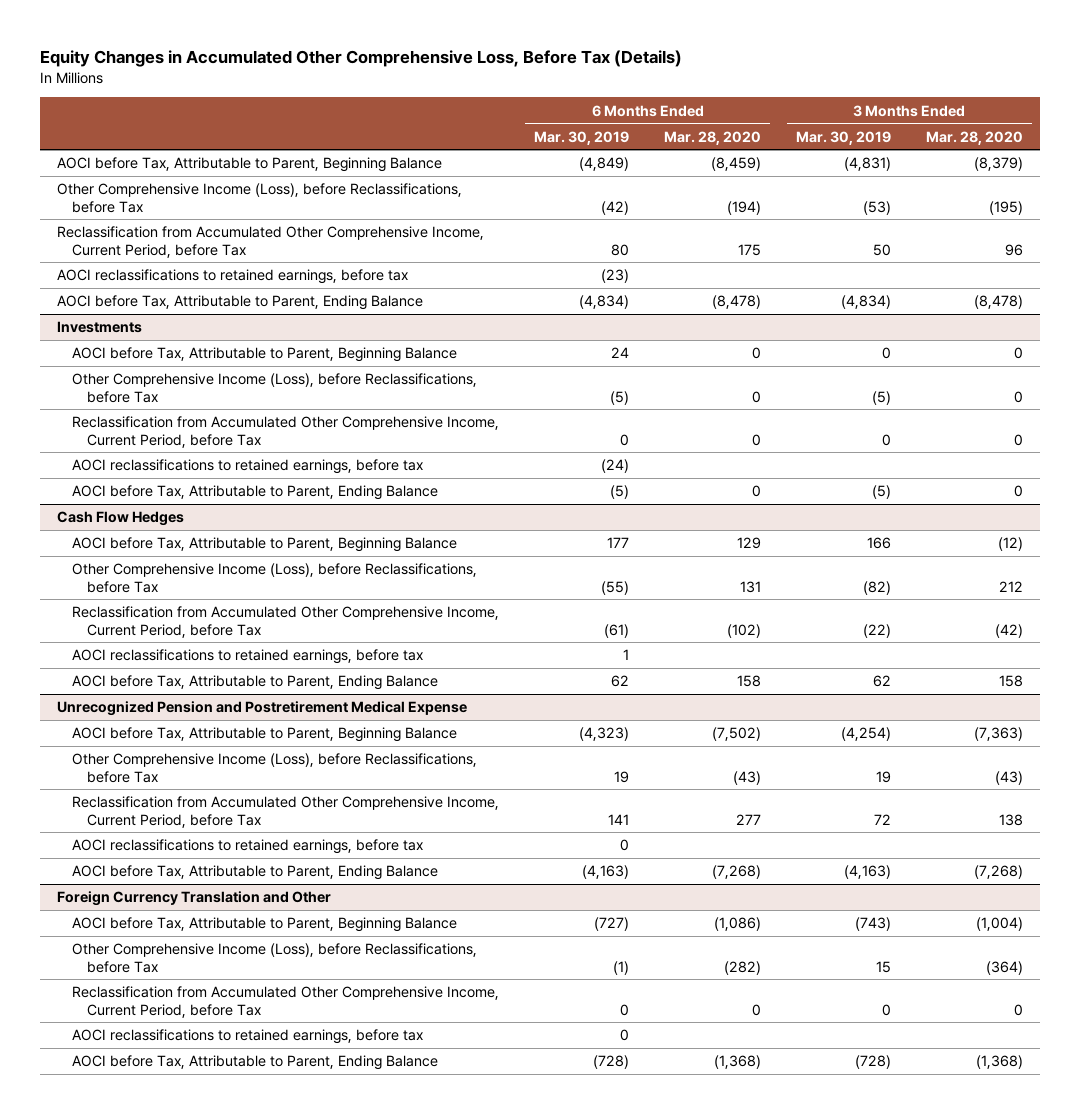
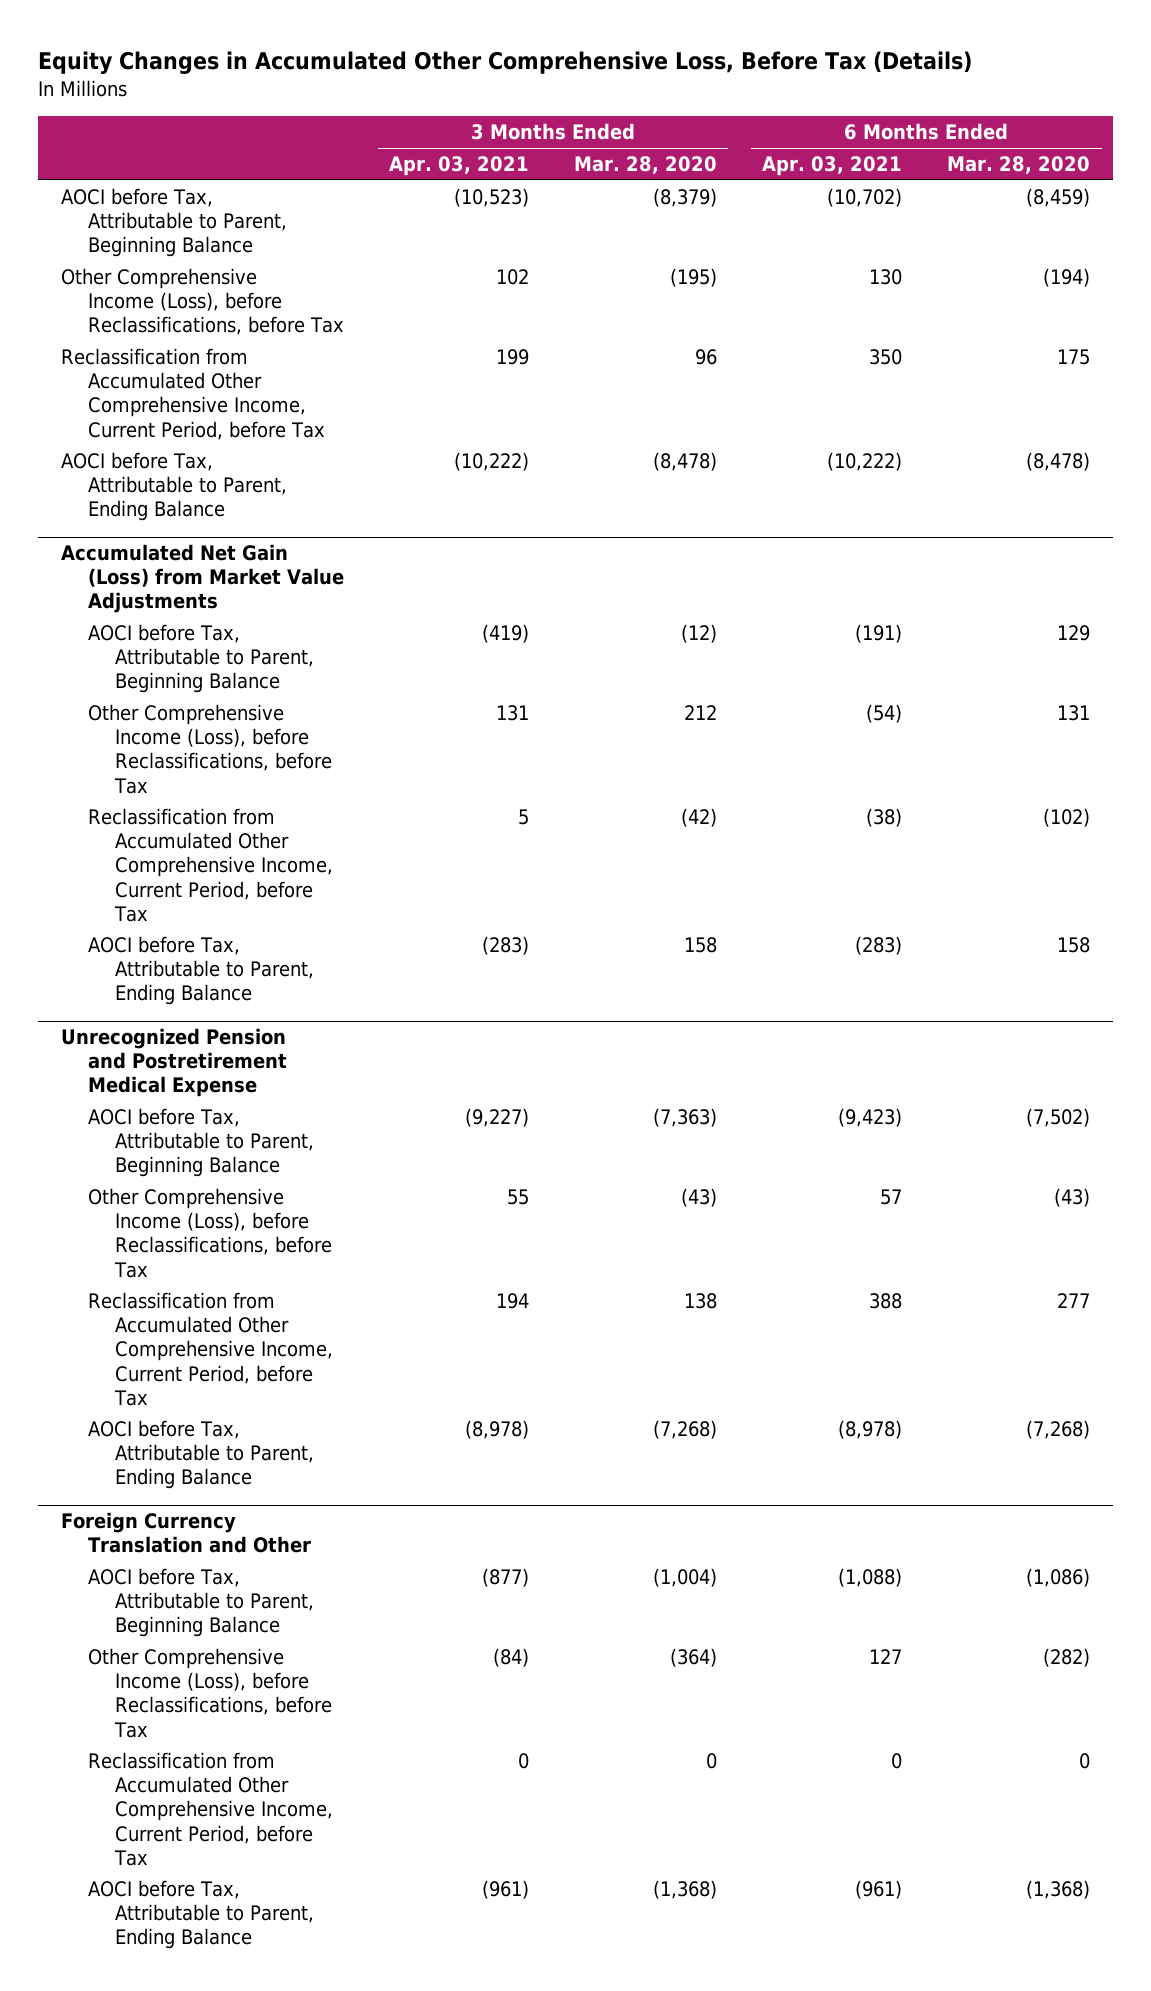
- | 6 Months Ended Mar. 30, 2019 | 6 Months Ended Mar. 28, 2020 | 3 Months Ended Mar. 30, 2019 | 3 Months Ended Mar. 28, 2020
+ | 3 Months Ended Apr. 03, 2021 | 3 Months Ended Mar. 28, 2020 | 6 Months Ended Apr. 03, 2021 | 6 Months Ended Mar. 28, 2020
- AOCI reclassifications to retained earnings, before tax | (23) | | |
- Investments
- AOCI before Tax, Attributable to Parent, Beginning Balance | 24 | 0 | 0 | 0
- Other Comprehensive Income (Loss), before Reclassifications, before Tax | (5) | 0 | (5) | 0
- Reclassification from Accumulated Other Comprehensive Income, Current Period, before Tax | 0 | 0 | 0 | 0
- AOCI reclassifications to retained earnings, before tax | (24) | | |
- AOCI before Tax, Attributable to Parent, Ending Balance | (5) | 0 | (5) | 0
- Cash Flow Hedges
+ Accumulated Net Gain (Loss) from Market Value Adjustments
- AOCI reclassifications to retained earnings, before tax | 1 | | |
@ Unrecognized Pension and Postretirement Medical Expense
- AOCI reclassifications to retained earnings, before tax | 0 | | |
@ Foreign Currency Translation and Other
- AOCI reclassifications to retained earnings, before tax | 0 | | |

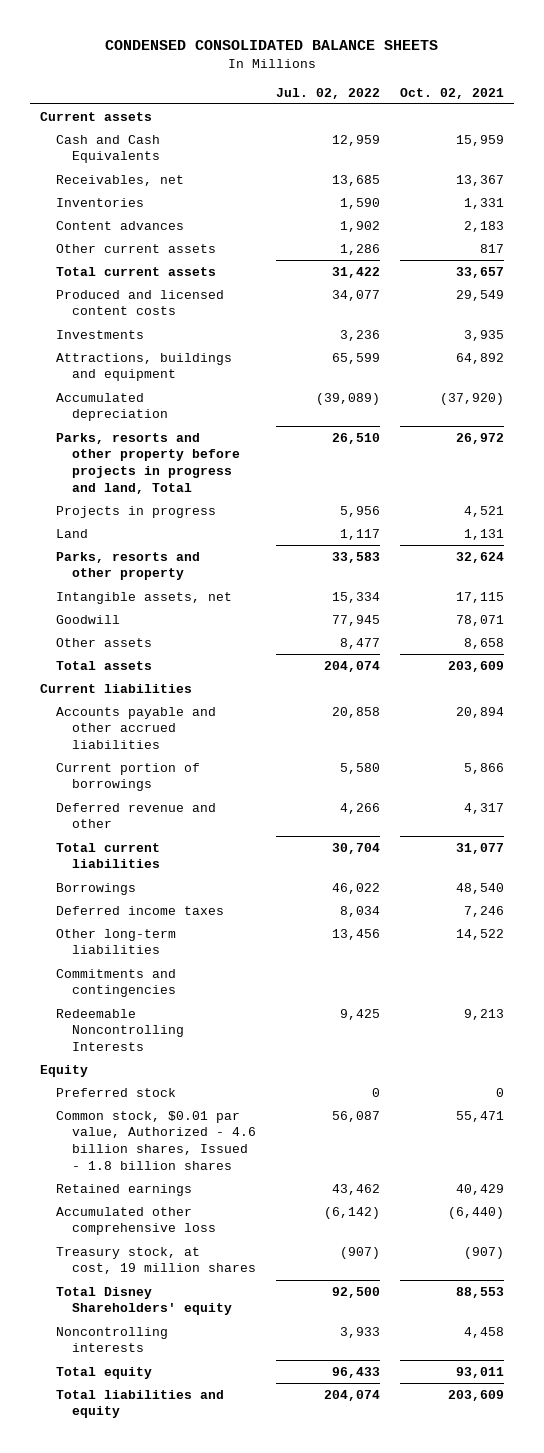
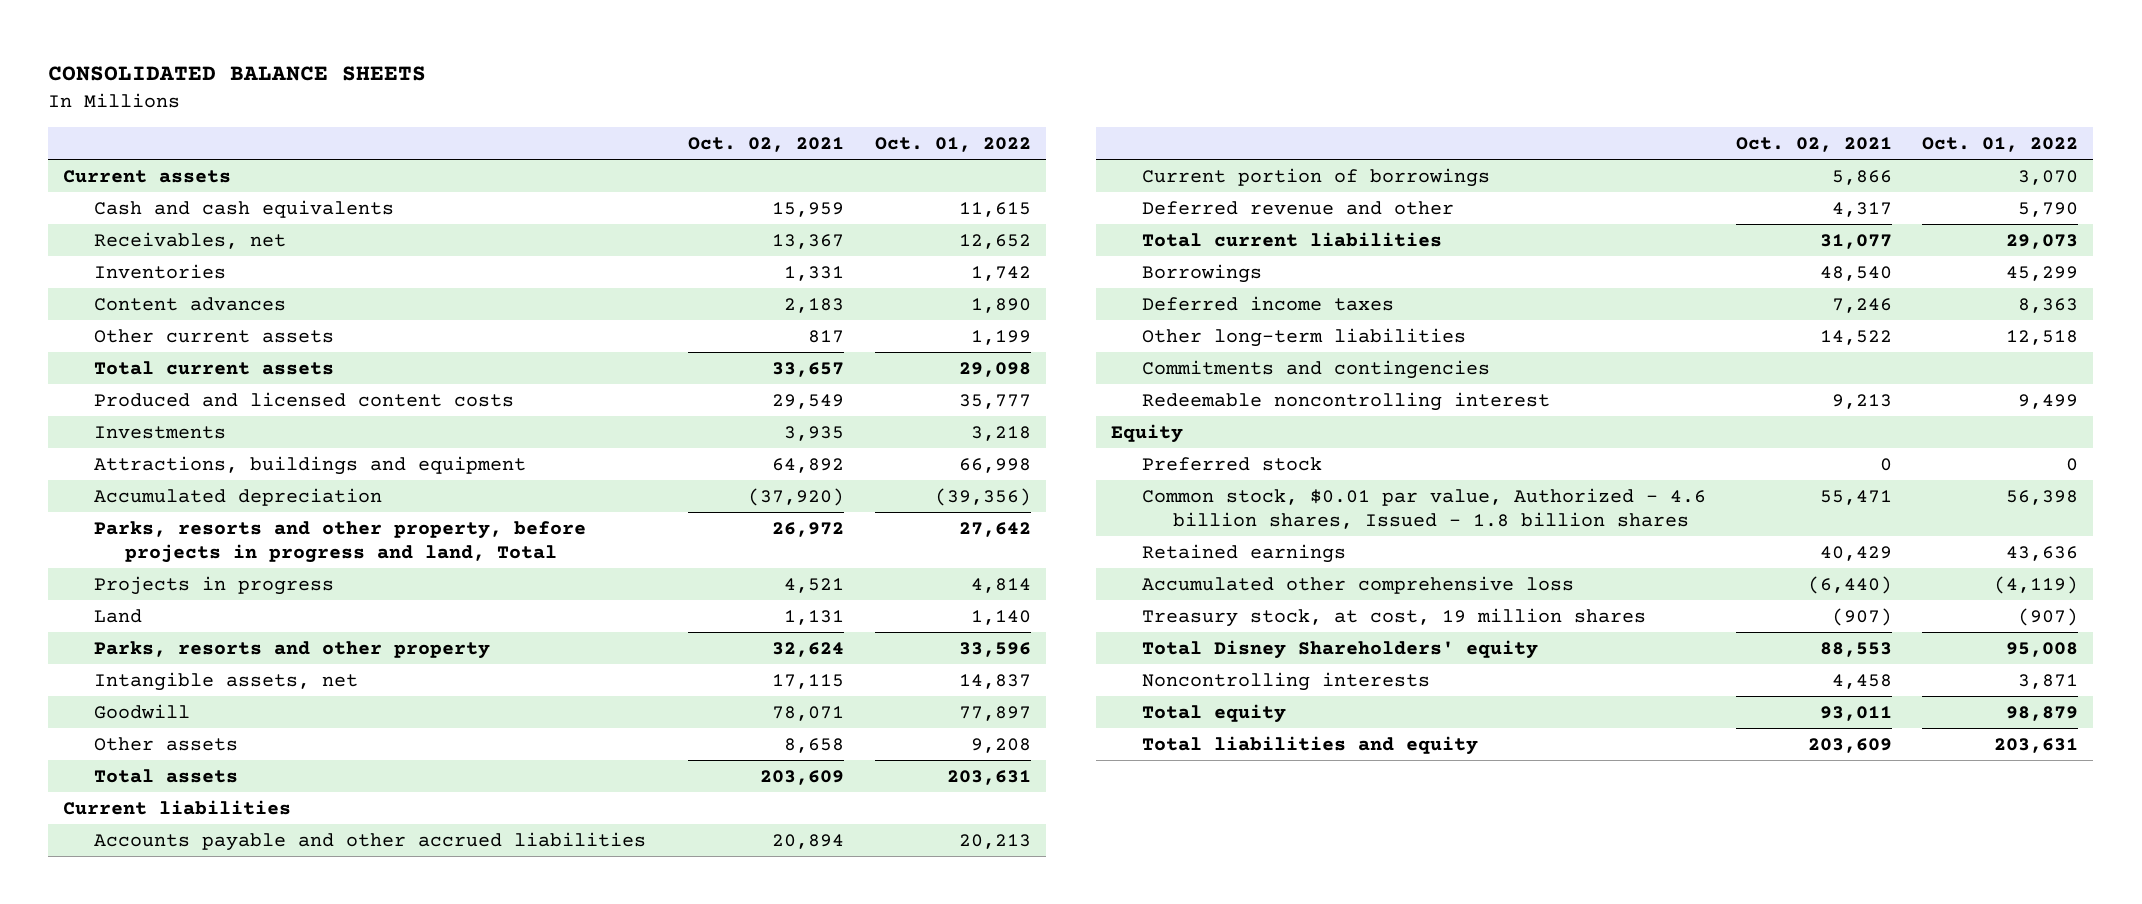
- CONDENSED CONSOLIDATED BALANCE SHEETS
+ CONSOLIDATED BALANCE SHEETS
- | Jul. 02, 2022 | Oct. 02, 2021
+ | Oct. 02, 2021 | Oct. 01, 2022
- Cash and Cash Equivalents | 12,959 | 15,959
+ Cash and cash equivalents | 15,959 | 11,615
- Parks, resorts and other property before projects in progress and land, Total | 26,510 | 26,972
+ Parks, resorts and other property, before projects in progress and land, Total | 26,972 | 27,642
- Redeemable Noncontrolling Interests | 9,425 | 9,213
+ Redeemable noncontrolling interest | 9,213 | 9,499

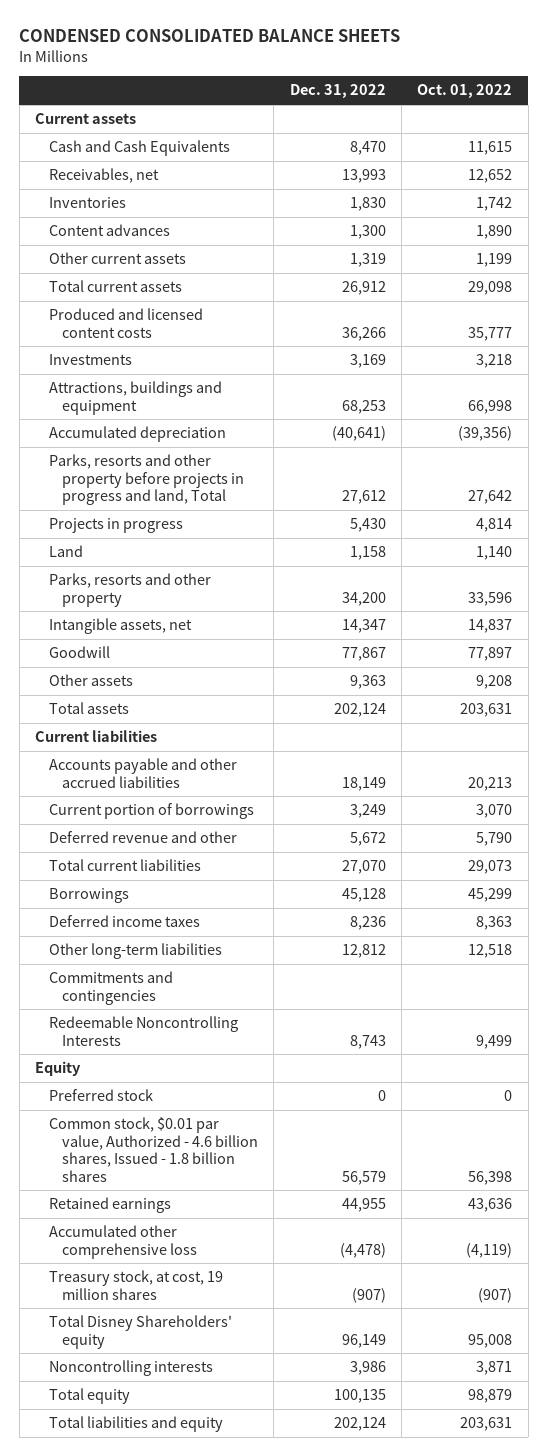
- CONSOLIDATED BALANCE SHEETS
+ CONDENSED CONSOLIDATED BALANCE SHEETS
- | Oct. 02, 2021 | Oct. 01, 2022
+ | Dec. 31, 2022 | Oct. 01, 2022
- Cash and cash equivalents | 15,959 | 11,615
+ Cash and Cash Equivalents | 8,470 | 11,615
- Parks, resorts and other property, before projects in progress and land, Total | 26,972 | 27,642
+ Parks, resorts and other property before projects in progress and land, Total | 27,612 | 27,642
- Redeemable noncontrolling interest | 9,213 | 9,499
+ Redeemable Noncontrolling Interests | 8,743 | 9,499

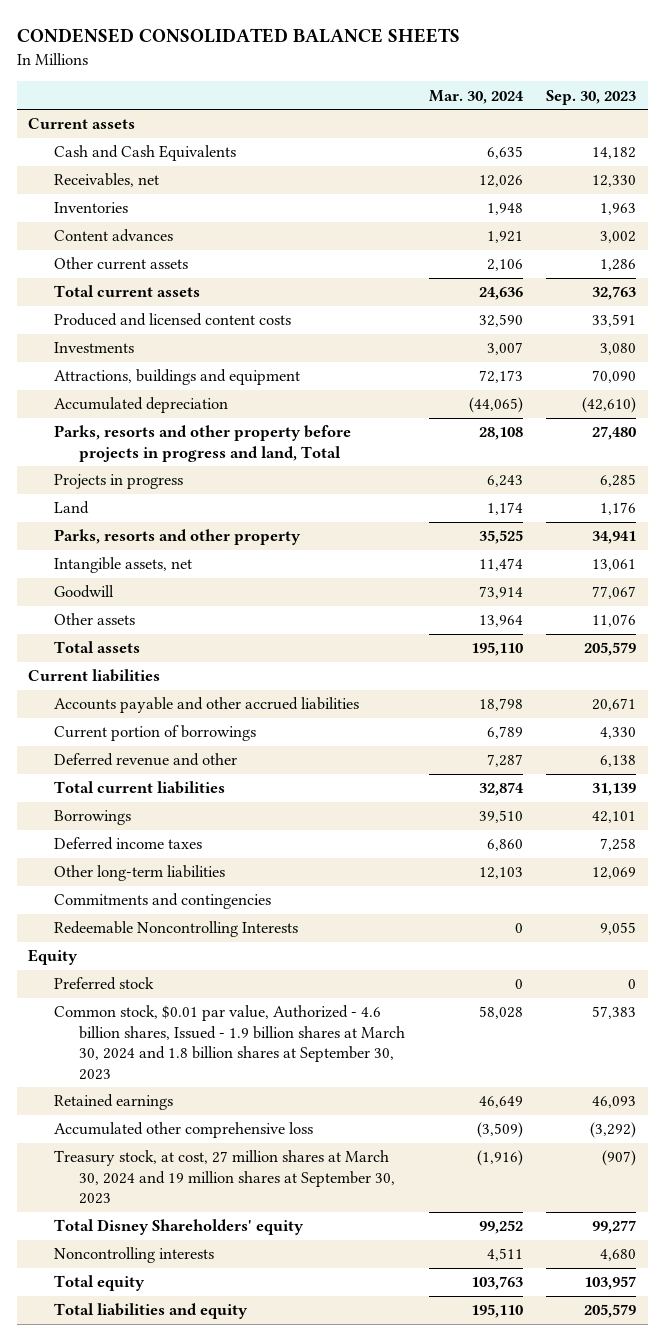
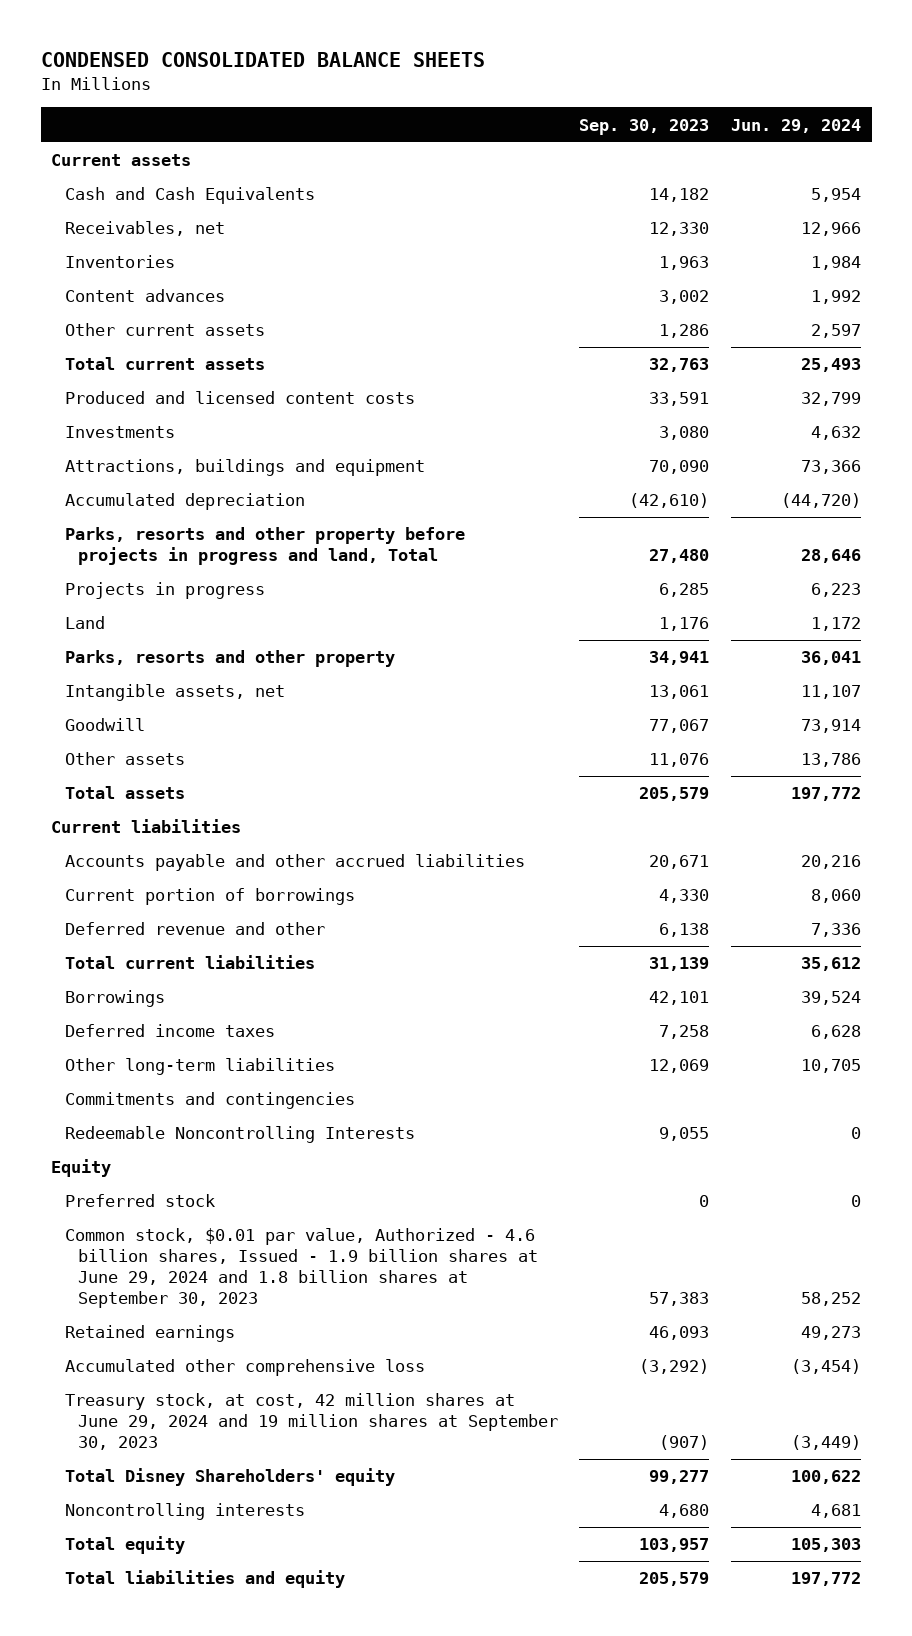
- | Mar. 30, 2024 | Sep. 30, 2023
+ | Sep. 30, 2023 | Jun. 29, 2024
- Common stock, $0.01 par value, Authorized - 4.6 billion shares, Issued - 1.9 billion shares at March 30, 2024 and 1.8 billion shares at September 30, 2023 | 58,028 | 57,383
+ Common stock, $0.01 par value, Authorized - 4.6 billion shares, Issued - 1.9 billion shares at June 29, 2024 and 1.8 billion shares at September 30, 2023 | 57,383 | 58,252
- Treasury stock, at cost, 27 million shares at March 30, 2024 and 19 million shares at September 30, 2023 | (1,916) | (907)
+ Treasury stock, at cost, 42 million shares at June 29, 2024 and 19 million shares at September 30, 2023 | (907) | (3,449)

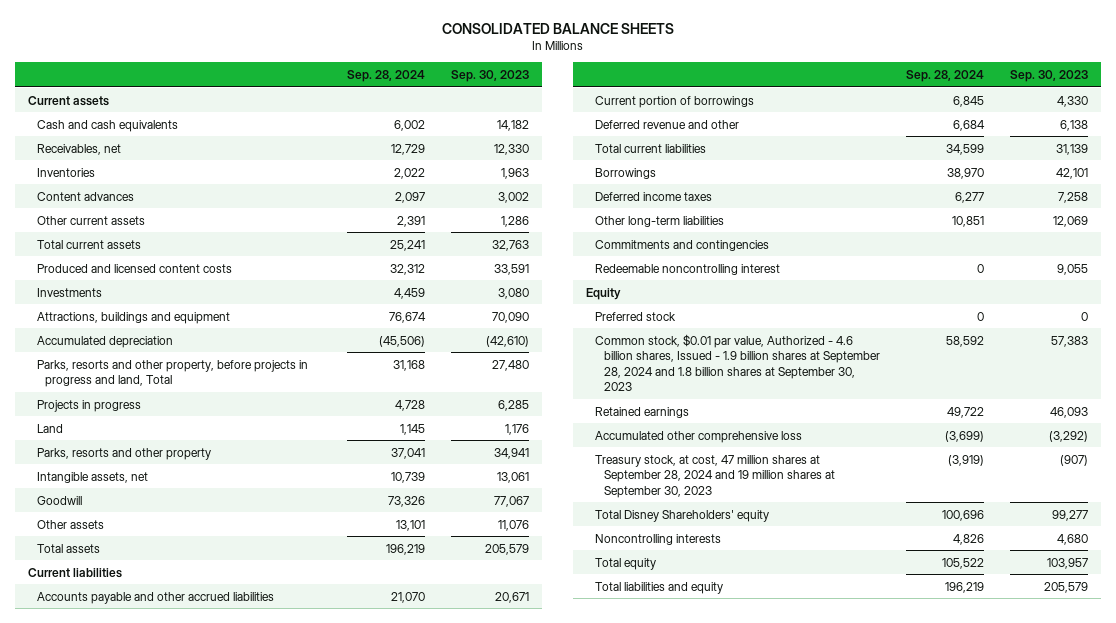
- CONDENSED CONSOLIDATED BALANCE SHEETS
+ CONSOLIDATED BALANCE SHEETS
- | Sep. 30, 2023 | Jun. 29, 2024
+ | Sep. 28, 2024 | Sep. 30, 2023
- Cash and Cash Equivalents | 14,182 | 5,954
+ Cash and cash equivalents | 6,002 | 14,182
- Parks, resorts and other property before projects in progress and land, Total | 27,480 | 28,646
+ Parks, resorts and other property, before projects in progress and land, Total | 31,168 | 27,480
- Redeemable Noncontrolling Interests | 9,055 | 0
+ Redeemable noncontrolling interest | 0 | 9,055
- Common stock, $0.01 par value, Authorized - 4.6 billion shares, Issued - 1.9 billion shares at June 29, 2024 and 1.8 billion shares at September 30, 2023 | 57,383 | 58,252
+ Common stock, $0.01 par value, Authorized - 4.6 billion shares, Issued - 1.9 billion shares at September 28, 2024 and 1.8 billion shares at September 30, 2023 | 58,592 | 57,383
- Treasury stock, at cost, 42 million shares at June 29, 2024 and 19 million shares at September 30, 2023 | (907) | (3,449)
+ Treasury stock, at cost, 47 million shares at September 28, 2024 and 19 million shares at September 30, 2023 | (3,919) | (907)

